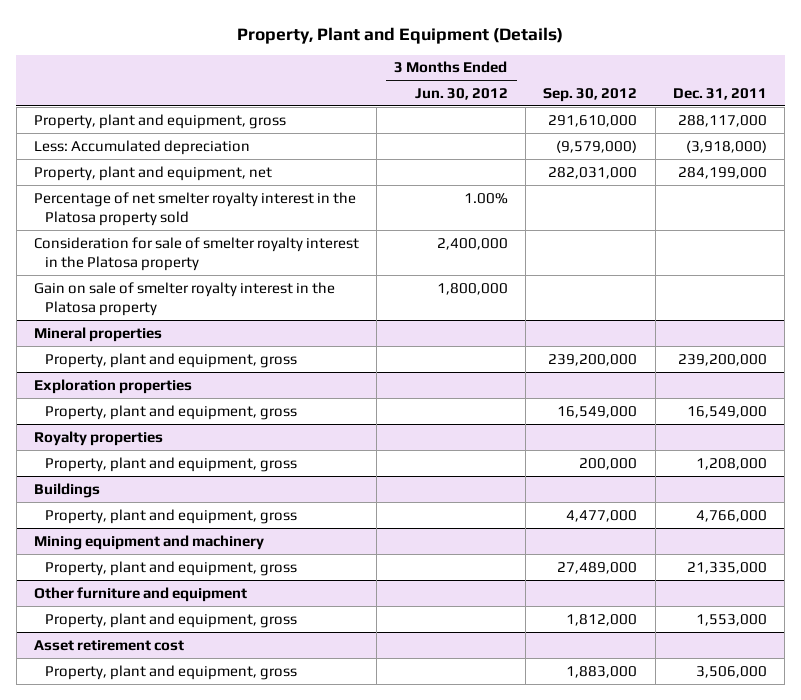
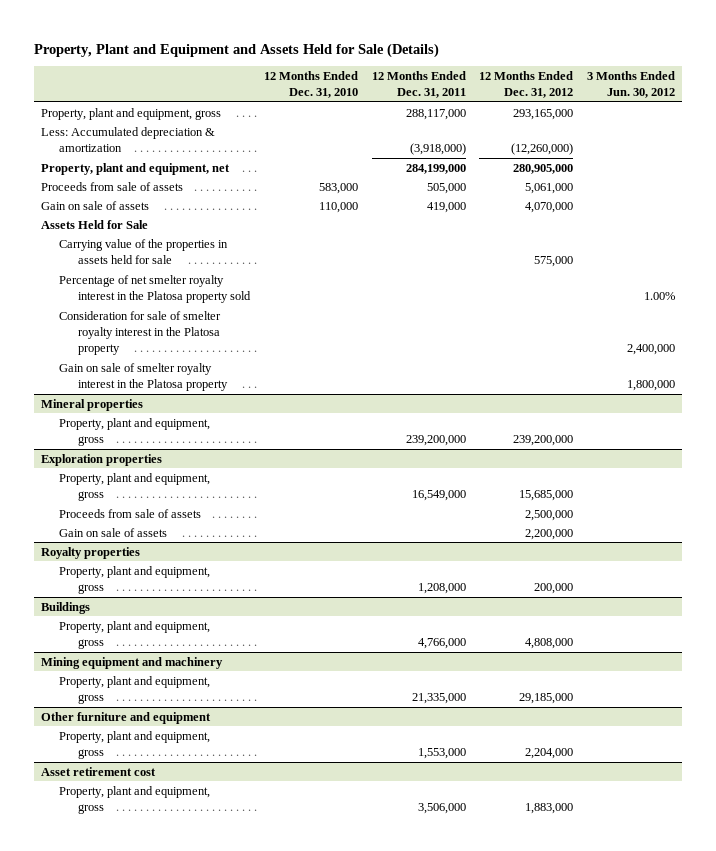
- Property, Plant and Equipment (Details)
+ Property, Plant and Equipment and Assets Held for Sale (Details)
- | 3 Months Ended Jun. 30, 2012 | Sep. 30, 2012 | Dec. 31, 2011
+ | 12 Months Ended Dec. 31, 2010 | 12 Months Ended Dec. 31, 2011 | 12 Months Ended Dec. 31, 2012 | 3 Months Ended Jun. 30, 2012
- Less: Accumulated depreciation | | (9,579,000) | (3,918,000)
+ Less: Accumulated depreciation & amortization | | (3,918,000) | (12,260,000) |
+ Proceeds from sale of assets | 583,000 | 505,000 | 5,061,000 |
+ Gain on sale of assets | 110,000 | 419,000 | 4,070,000 |
+ Assets Held for Sale
+ Carrying value of the properties in assets held for sale | | | 575,000 |
@ Exploration properties
+ Proceeds from sale of assets | | | 2,500,000 |
+ Gain on sale of assets | | | 2,200,000 |

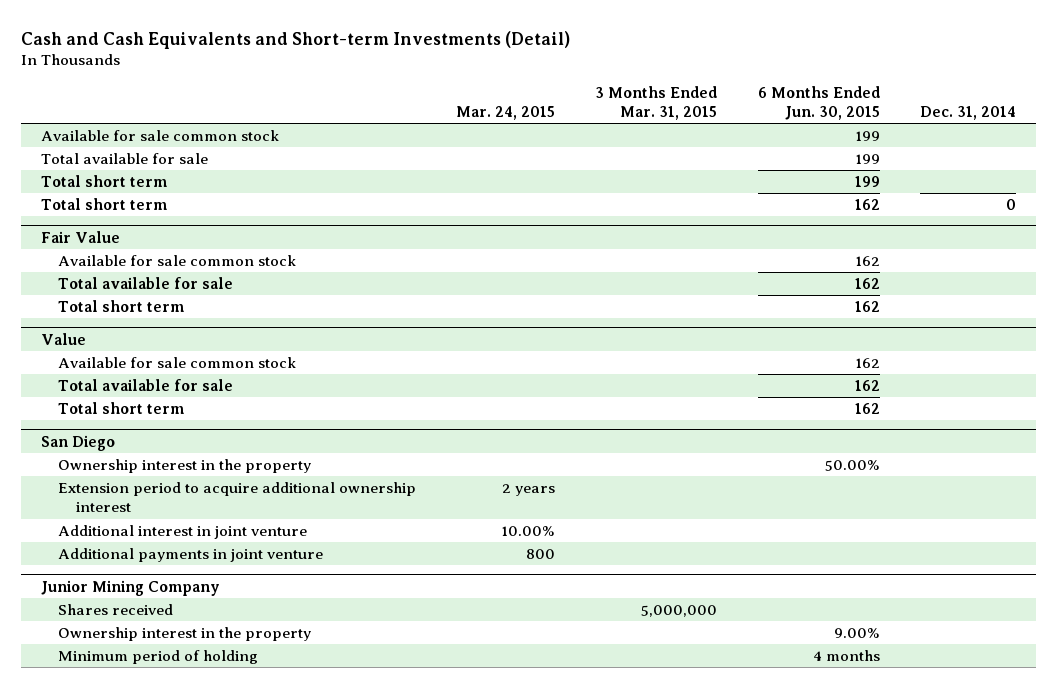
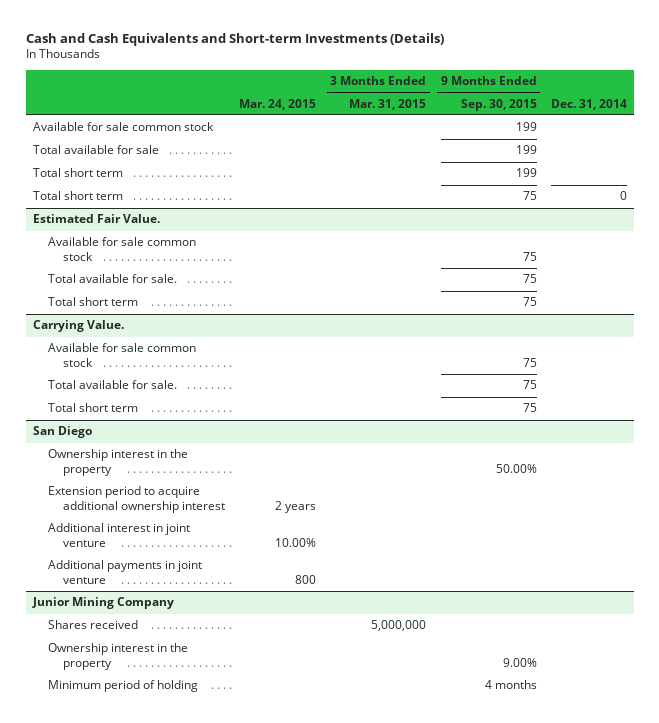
- Cash and Cash Equivalents and Short-term Investments (Detail)
+ Cash and Cash Equivalents and Short-term Investments (Details)
- | Mar. 24, 2015 | 3 Months Ended Mar. 31, 2015 | 6 Months Ended Jun. 30, 2015 | Dec. 31, 2014
+ | Mar. 24, 2015 | 3 Months Ended Mar. 31, 2015 | 9 Months Ended Sep. 30, 2015 | Dec. 31, 2014
- Fair Value
+ Estimated Fair Value.
- Total available for sale | | | 162 |
+ Total available for sale. | | | 75 |
- Value
+ Carrying Value.
- Total available for sale | | | 162 |
+ Total available for sale. | | | 75 |

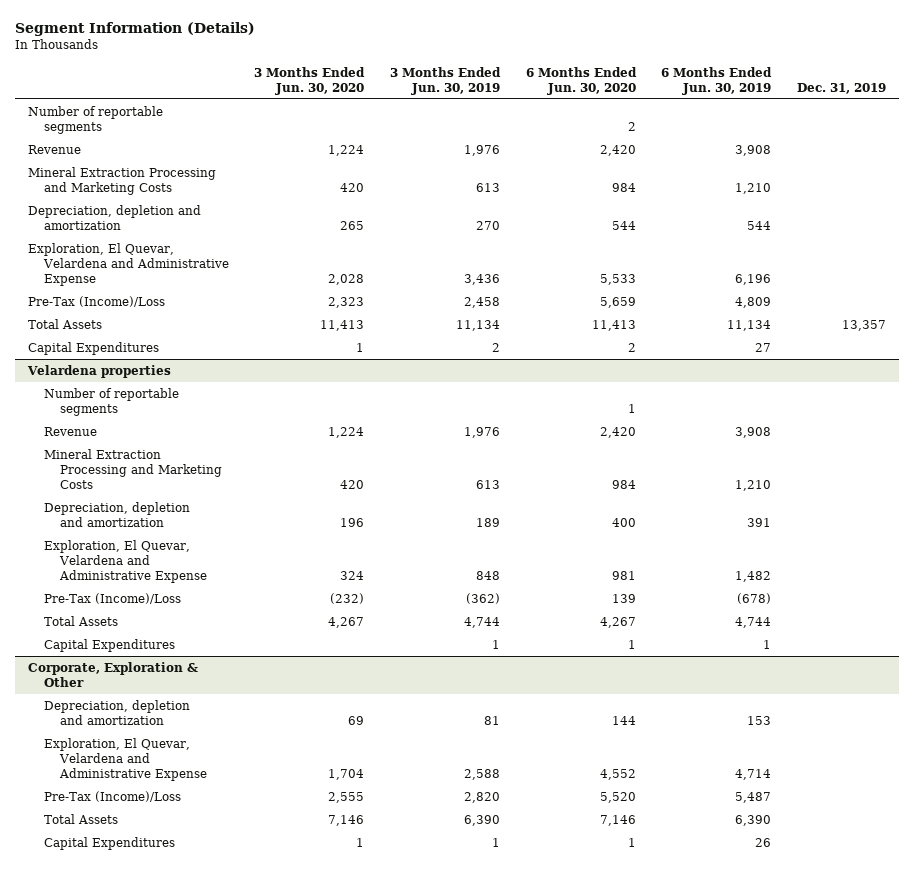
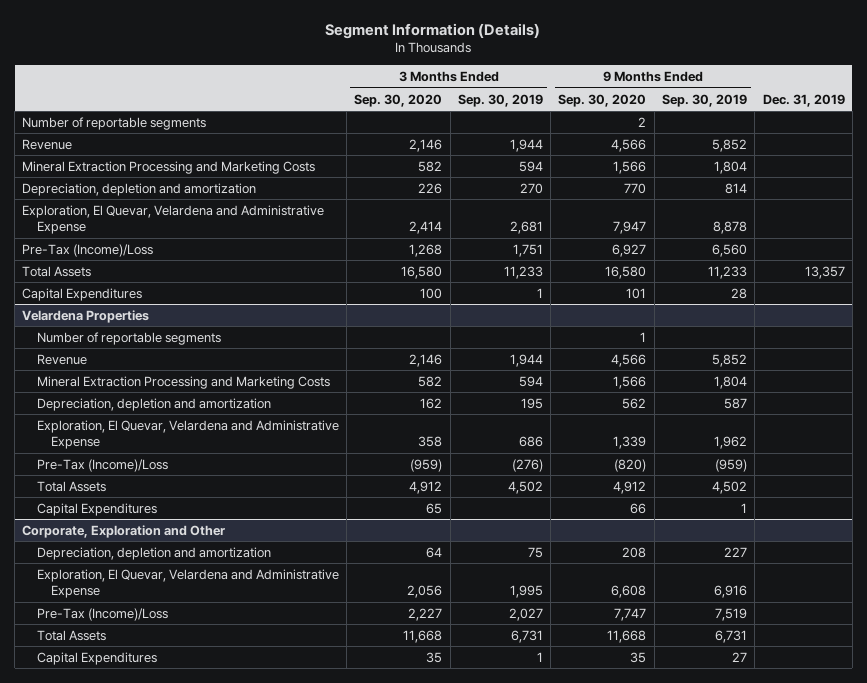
- | 3 Months Ended Jun. 30, 2020 | 3 Months Ended Jun. 30, 2019 | 6 Months Ended Jun. 30, 2020 | 6 Months Ended Jun. 30, 2019 | Dec. 31, 2019
+ | 3 Months Ended Sep. 30, 2020 | 3 Months Ended Sep. 30, 2019 | 9 Months Ended Sep. 30, 2020 | 9 Months Ended Sep. 30, 2019 | Dec. 31, 2019
- Velardena properties
+ Velardena Properties
- Corporate, Exploration & Other
+ Corporate, Exploration and Other

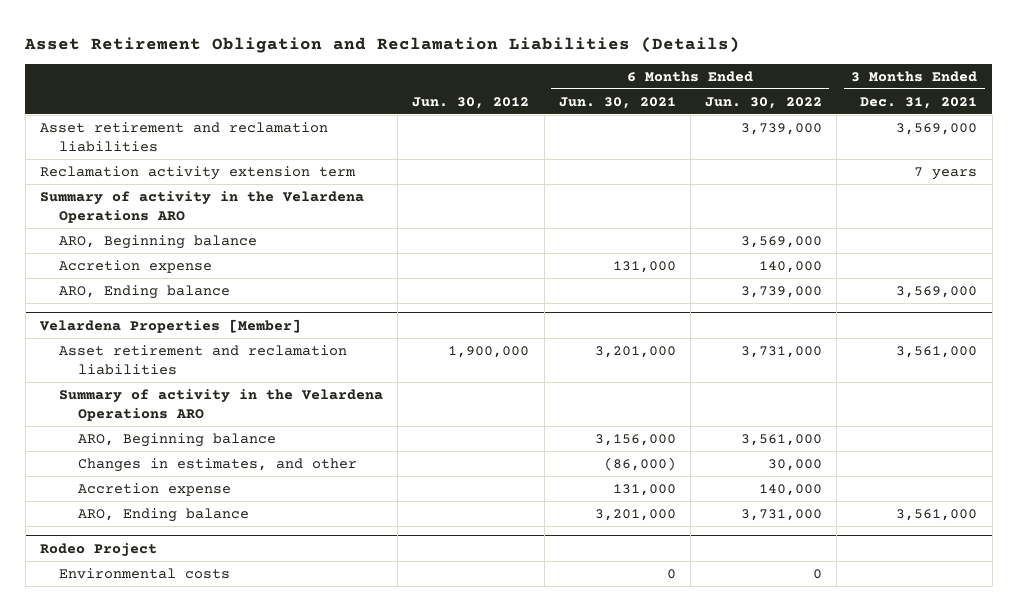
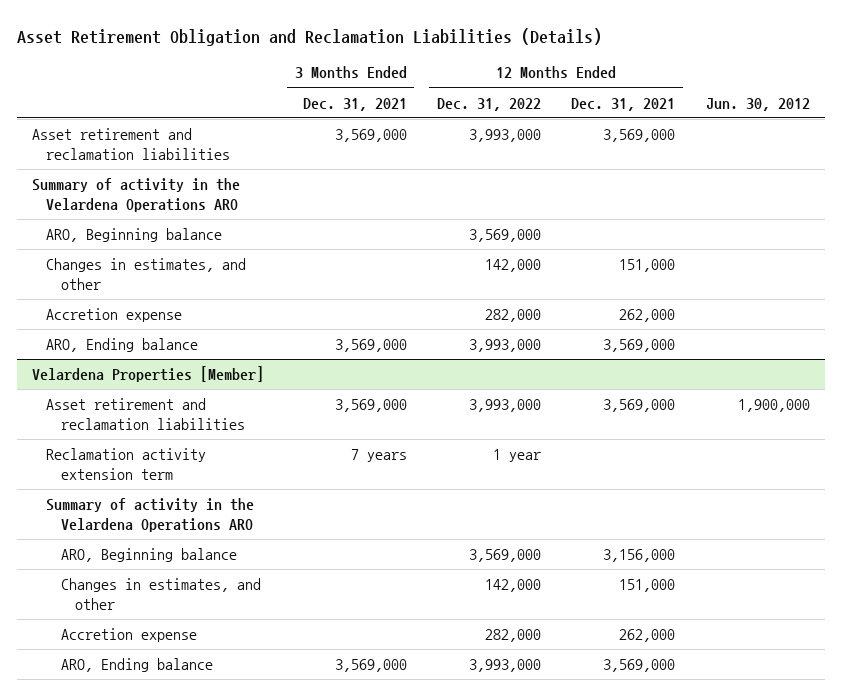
- | Jun. 30, 2012 | 6 Months Ended Jun. 30, 2021 | 6 Months Ended Jun. 30, 2022 | 3 Months Ended Dec. 31, 2021
+ | 3 Months Ended Dec. 31, 2021 | 12 Months Ended Dec. 31, 2022 | 12 Months Ended Dec. 31, 2021 | Jun. 30, 2012
- Reclamation activity extension term | | | | 7 years
+ Changes in estimates, and other | | 142,000 | 151,000 |
@ Velardena Properties [Member]
- Asset retirement and reclamation liabilities | 1,900,000 | 3,201,000 | 3,731,000 | 3,561,000
+ Asset retirement and reclamation liabilities | 3,569,000 | 3,993,000 | 3,569,000 | 1,900,000
+ Reclamation activity extension term | 7 years | 1 year | |
- ARO, Ending balance | | 3,201,000 | 3,731,000 | 3,561,000
- Rodeo Project
- Environmental costs | | 0 | 0 |
@ Velardena Properties [Member]
+ ARO, Ending balance | 3,569,000 | 3,993,000 | 3,569,000 |

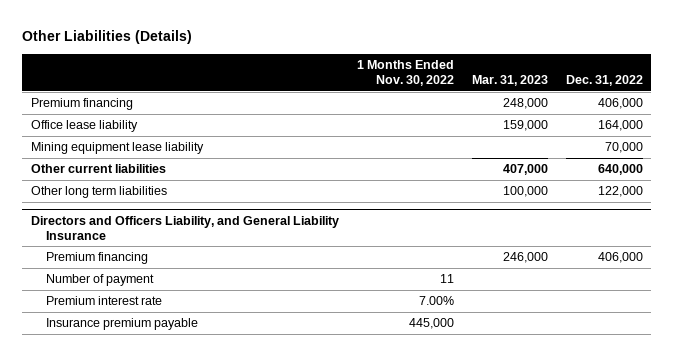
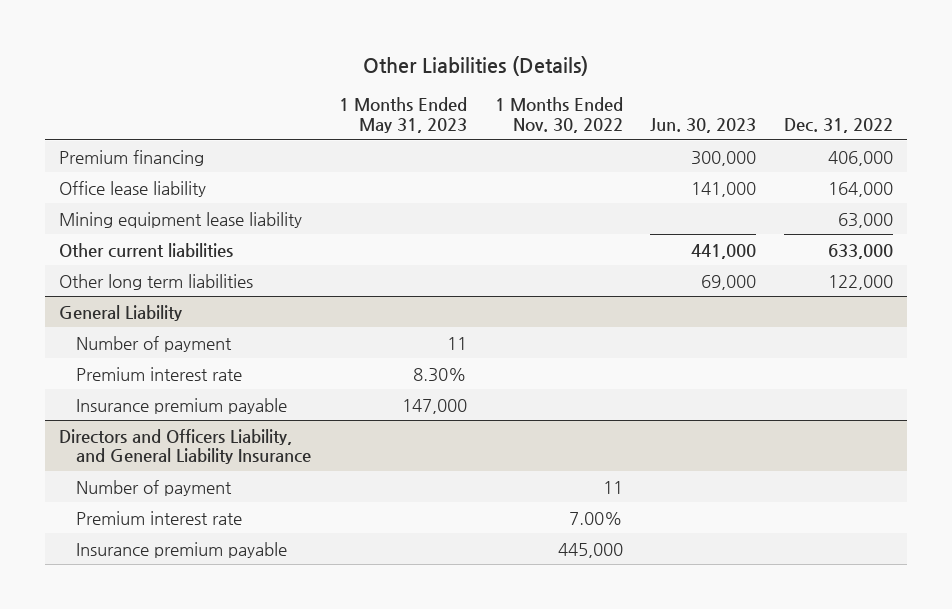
- | 1 Months Ended Nov. 30, 2022 | Mar. 31, 2023 | Dec. 31, 2022
+ | 1 Months Ended May 31, 2023 | 1 Months Ended Nov. 30, 2022 | Jun. 30, 2023 | Dec. 31, 2022
- Mining equipment lease liability | | | 70,000
- Other current liabilities | | 407,000 | 640,000
+ Mining equipment lease liability | | | | 63,000
+ Other current liabilities | | | 441,000 | 633,000
+ General Liability
+ Number of payment | 11 | | |
+ Premium interest rate | 8.30% | | |
+ Insurance premium payable | 147,000 | | |
@ Directors and Officers Liability, and General Liability Insurance
- Premium financing | | 246,000 | 406,000

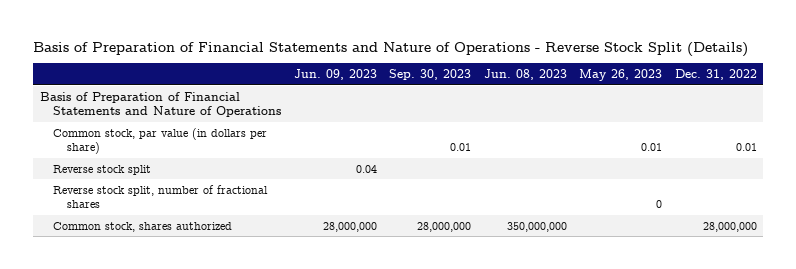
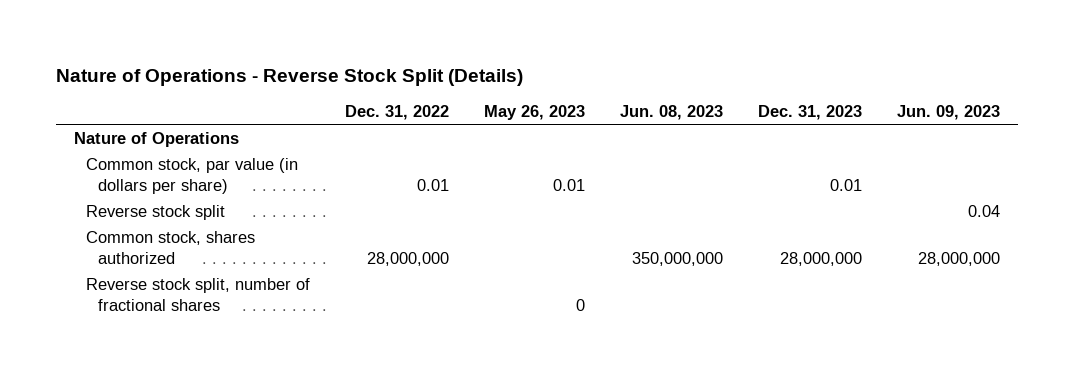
- Basis of Preparation of Financial Statements and Nature of Operations - Reverse Stock Split (Details)
+ Nature of Operations - Reverse Stock Split (Details)
- | Jun. 09, 2023 | Sep. 30, 2023 | Jun. 08, 2023 | May 26, 2023 | Dec. 31, 2022
+ | Dec. 31, 2022 | May 26, 2023 | Jun. 08, 2023 | Dec. 31, 2023 | Jun. 09, 2023
- Basis of Preparation of Financial Statements and Nature of Operations
+ Nature of Operations
moved down: Reverse stock split, number of fractional shares | | 0 | | |

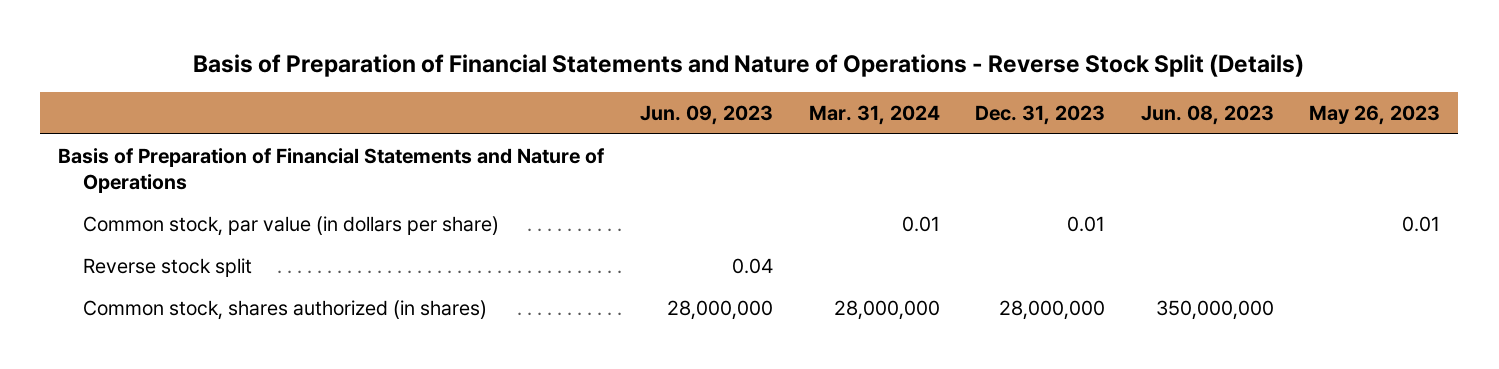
- Nature of Operations - Reverse Stock Split (Details)
+ Basis of Preparation of Financial Statements and Nature of Operations - Reverse Stock Split (Details)
- | Dec. 31, 2022 | May 26, 2023 | Jun. 08, 2023 | Dec. 31, 2023 | Jun. 09, 2023
+ | Jun. 09, 2023 | Mar. 31, 2024 | Dec. 31, 2023 | Jun. 08, 2023 | May 26, 2023
- Nature of Operations
+ Basis of Preparation of Financial Statements and Nature of Operations
- Common stock, shares authorized | 28,000,000 | | 350,000,000 | 28,000,000 | 28,000,000
- Reverse stock split, number of fractional shares | | 0 | | |
+ Common stock, shares authorized (in shares) | 28,000,000 | 28,000,000 | 28,000,000 | 350,000,000 |

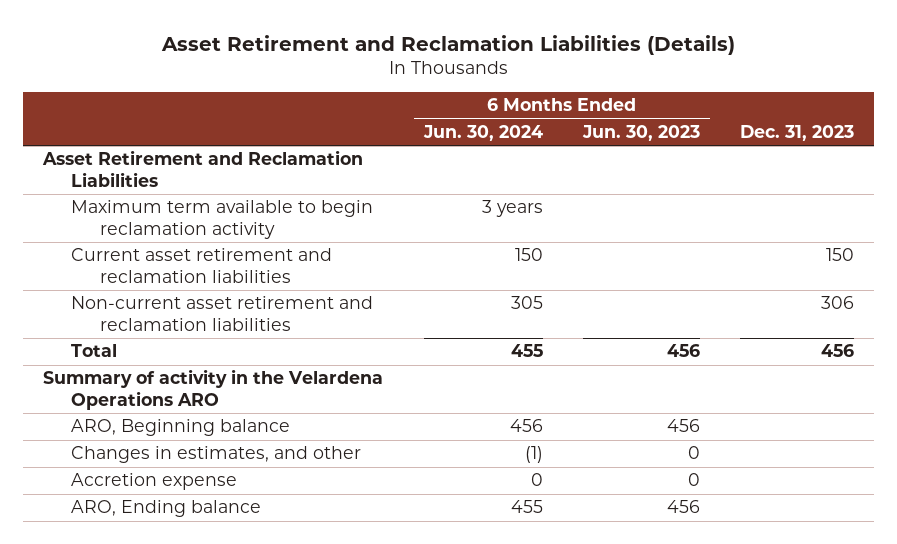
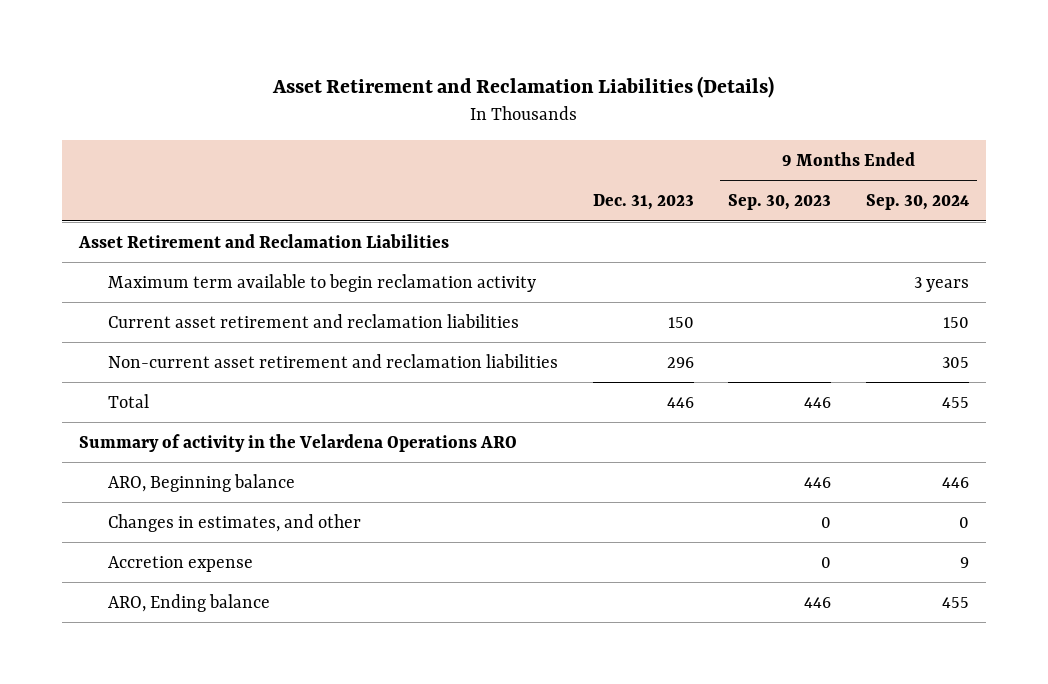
- | 6 Months Ended Jun. 30, 2024 | 6 Months Ended Jun. 30, 2023 | Dec. 31, 2023
+ | Dec. 31, 2023 | 9 Months Ended Sep. 30, 2023 | 9 Months Ended Sep. 30, 2024
- Non-current asset retirement and reclamation liabilities | 305 | | 306
- Total | 455 | 456 | 456
+ Non-current asset retirement and reclamation liabilities | 296 | | 305
+ Total | 446 | 446 | 455

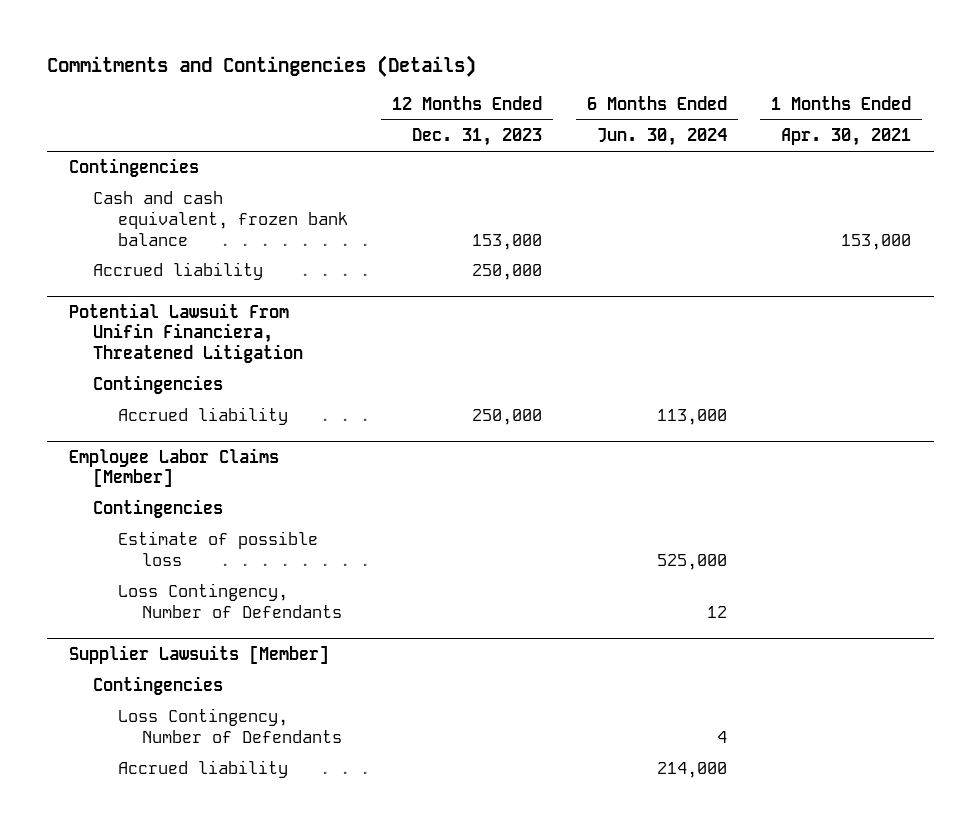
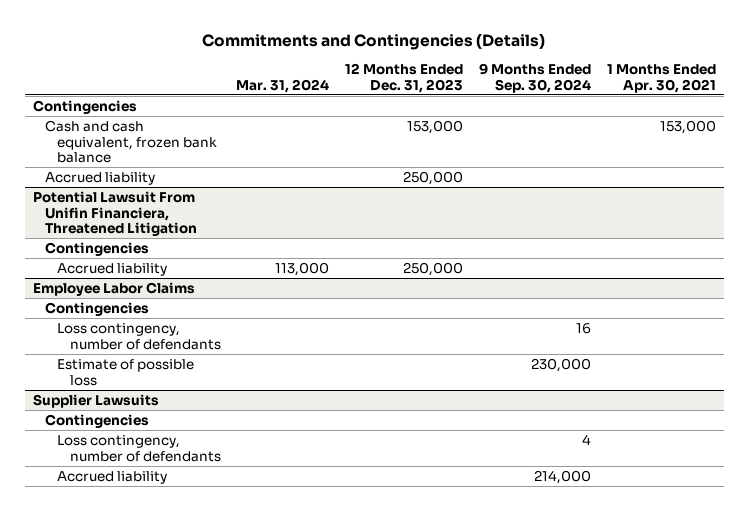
- | 12 Months Ended Dec. 31, 2023 | 6 Months Ended Jun. 30, 2024 | 1 Months Ended Apr. 30, 2021
+ | Mar. 31, 2024 | 12 Months Ended Dec. 31, 2023 | 9 Months Ended Sep. 30, 2024 | 1 Months Ended Apr. 30, 2021
- Employee Labor Claims [Member]
+ Employee Labor Claims
+ Loss contingency, number of defendants | | | 16 |
- Loss Contingency, Number of Defendants | | 12 |
- Supplier Lawsuits [Member]
+ Supplier Lawsuits
- Loss Contingency, Number of Defendants | | 4 |
+ Loss contingency, number of defendants | | | 4 |

